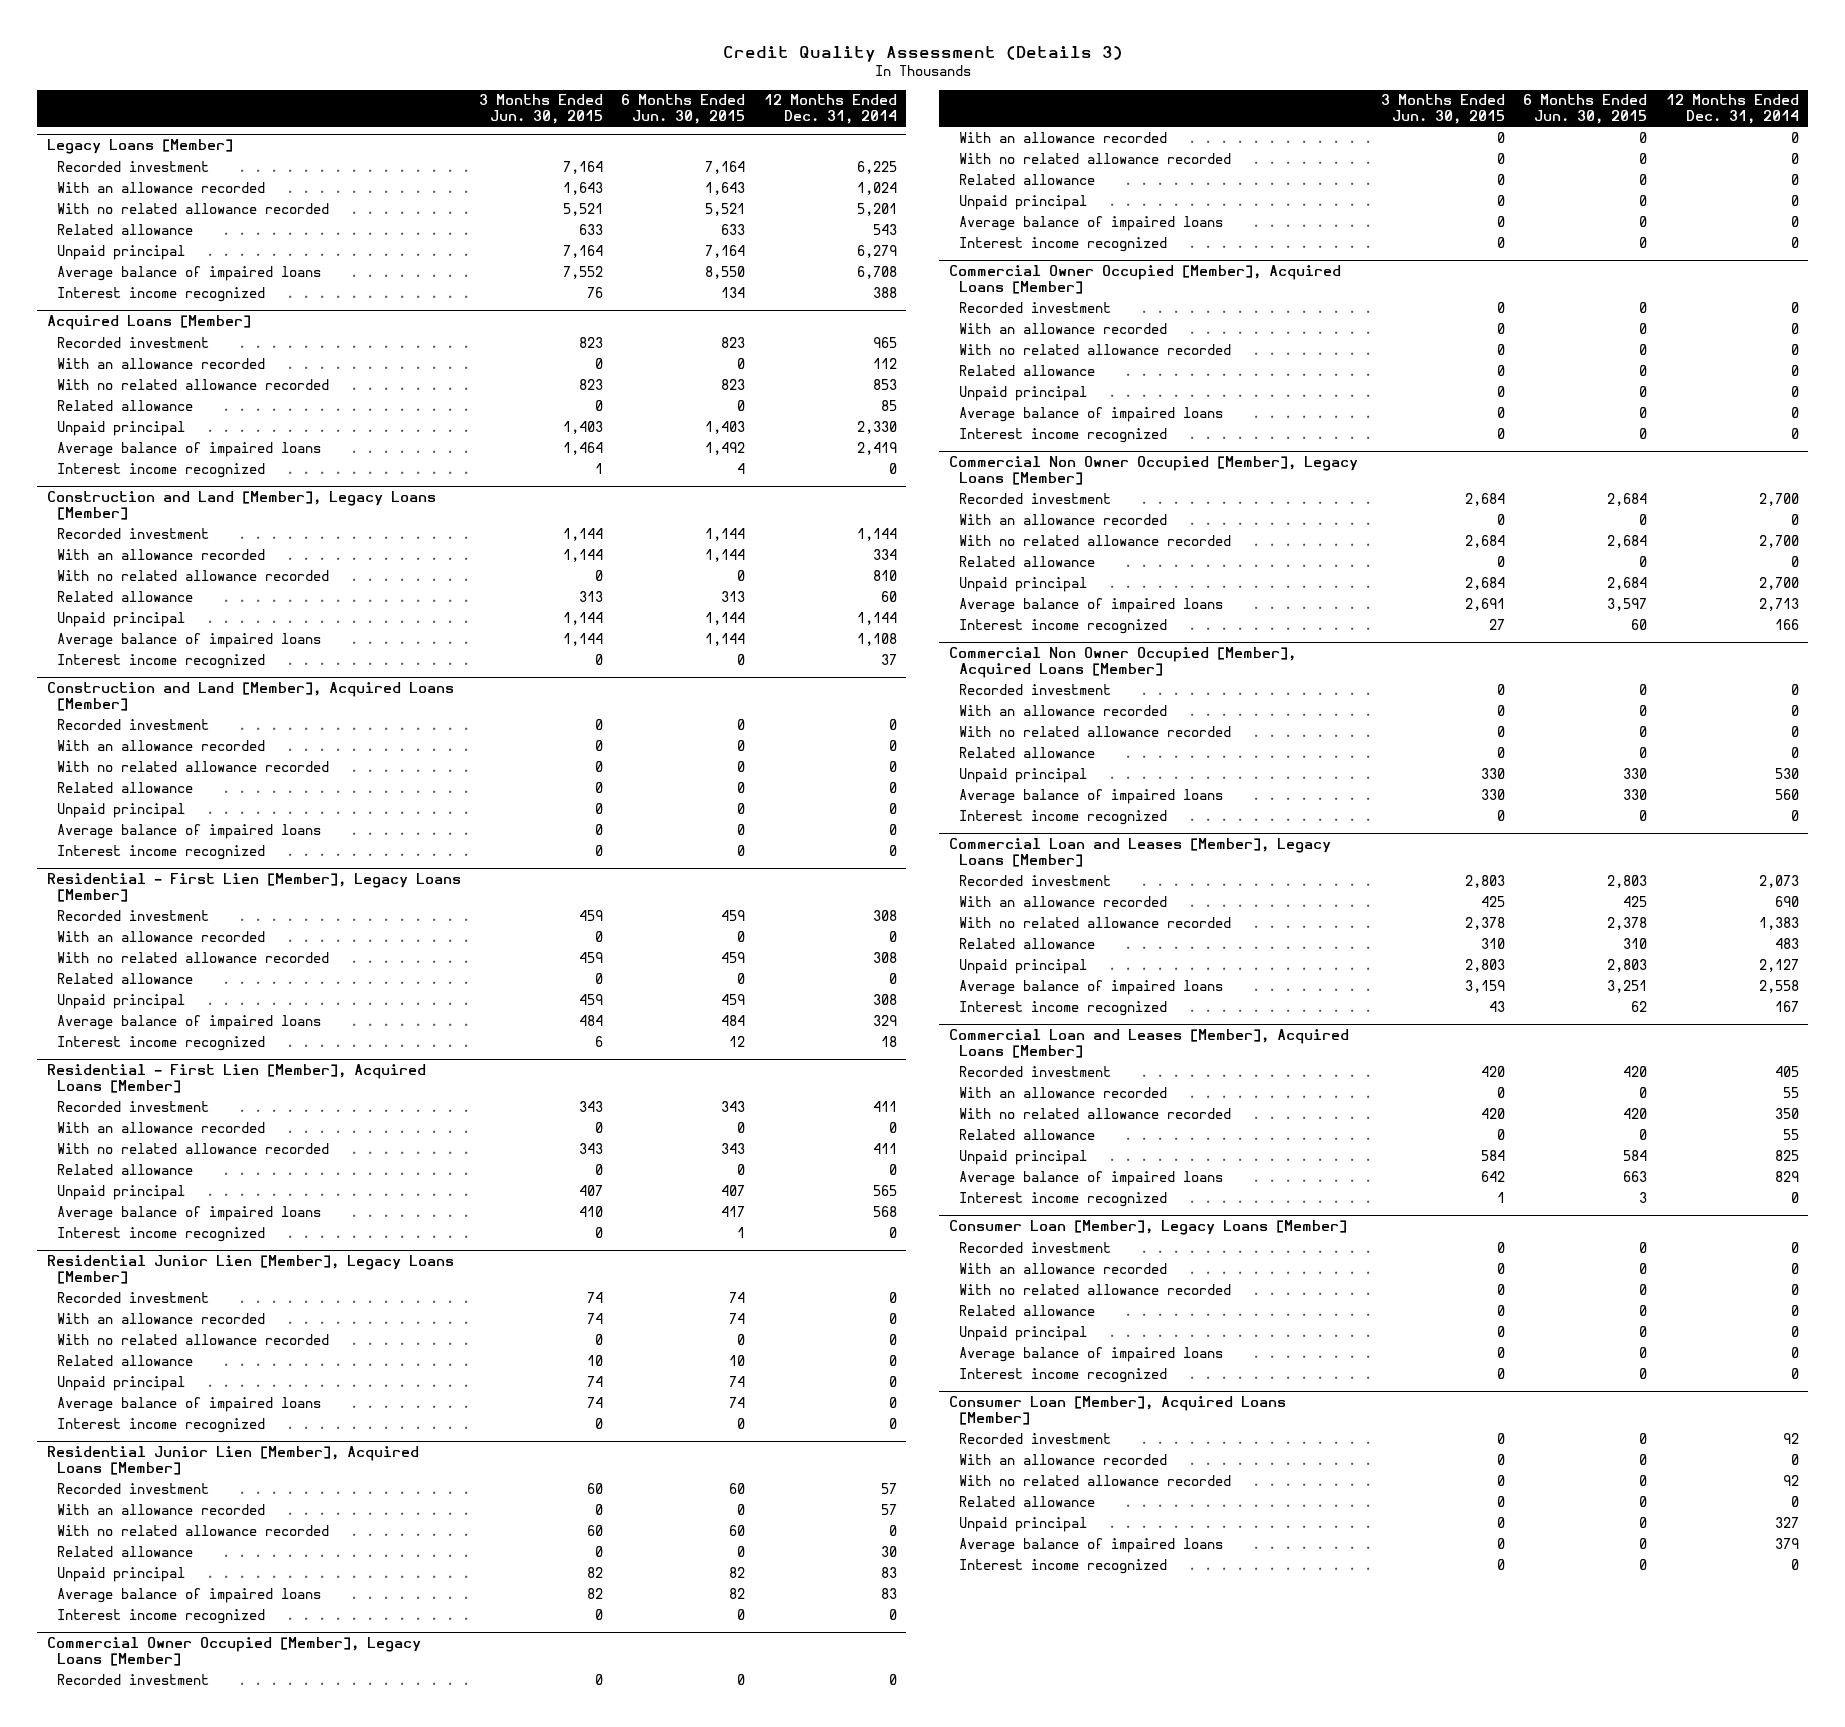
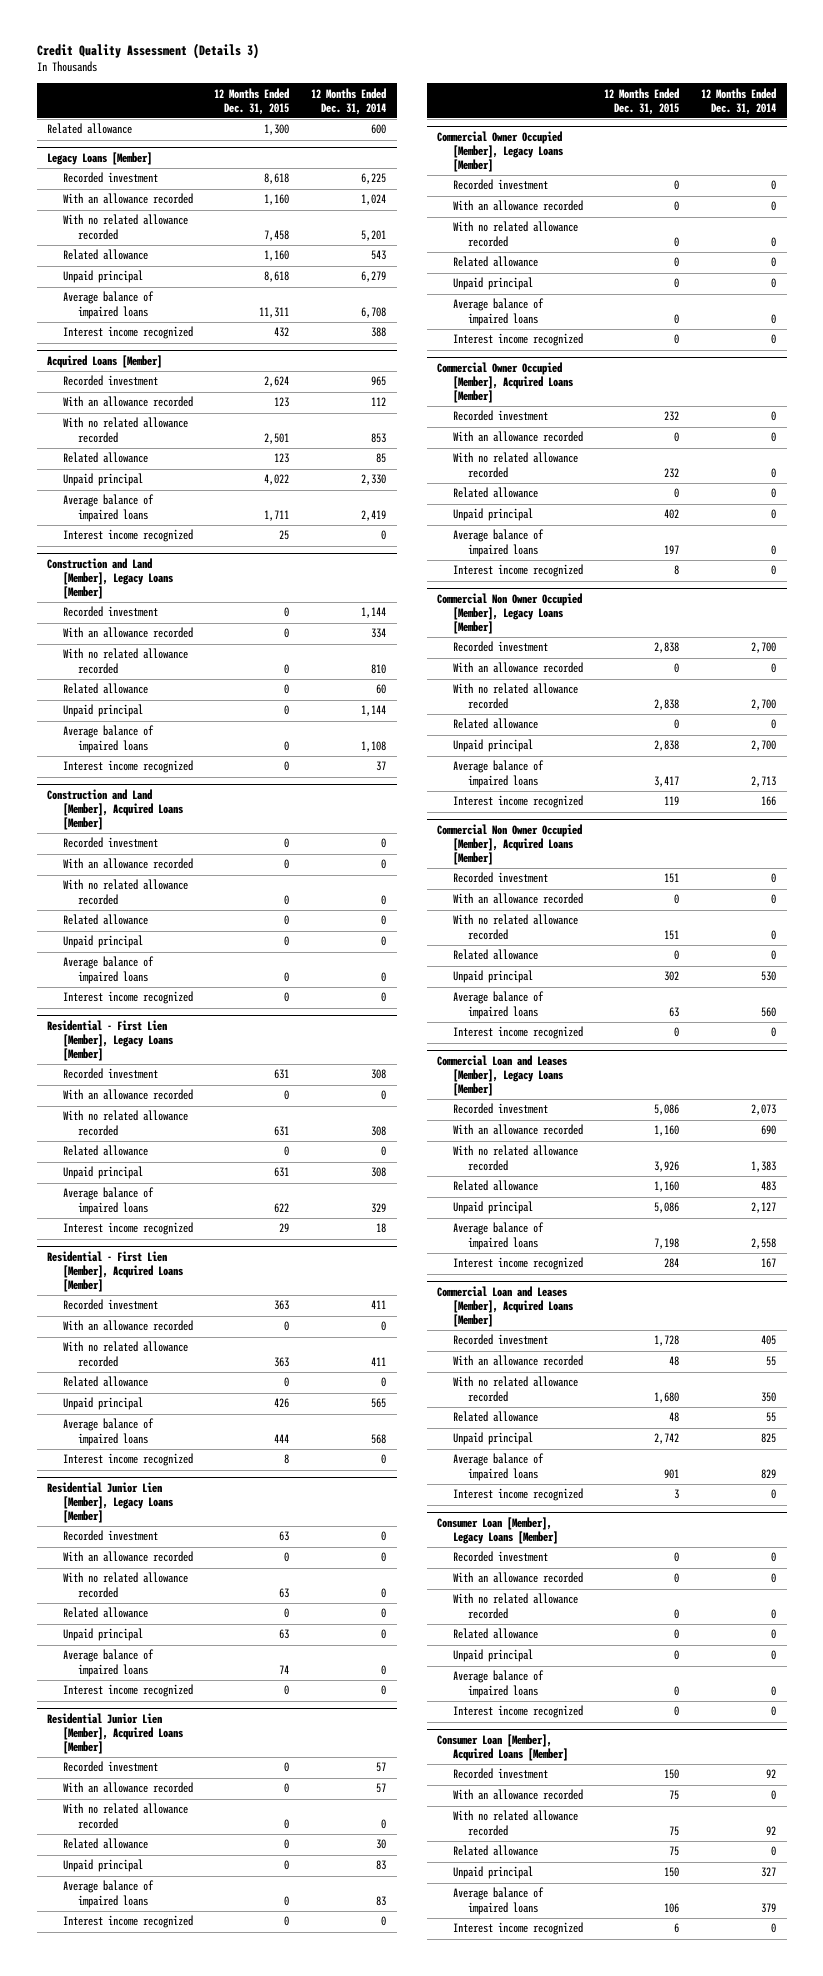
- | 3 Months Ended Jun. 30, 2015 | 6 Months Ended Jun. 30, 2015 | 12 Months Ended Dec. 31, 2014
+ | 12 Months Ended Dec. 31, 2015 | 12 Months Ended Dec. 31, 2014
+ Related allowance | 1,300 | 600

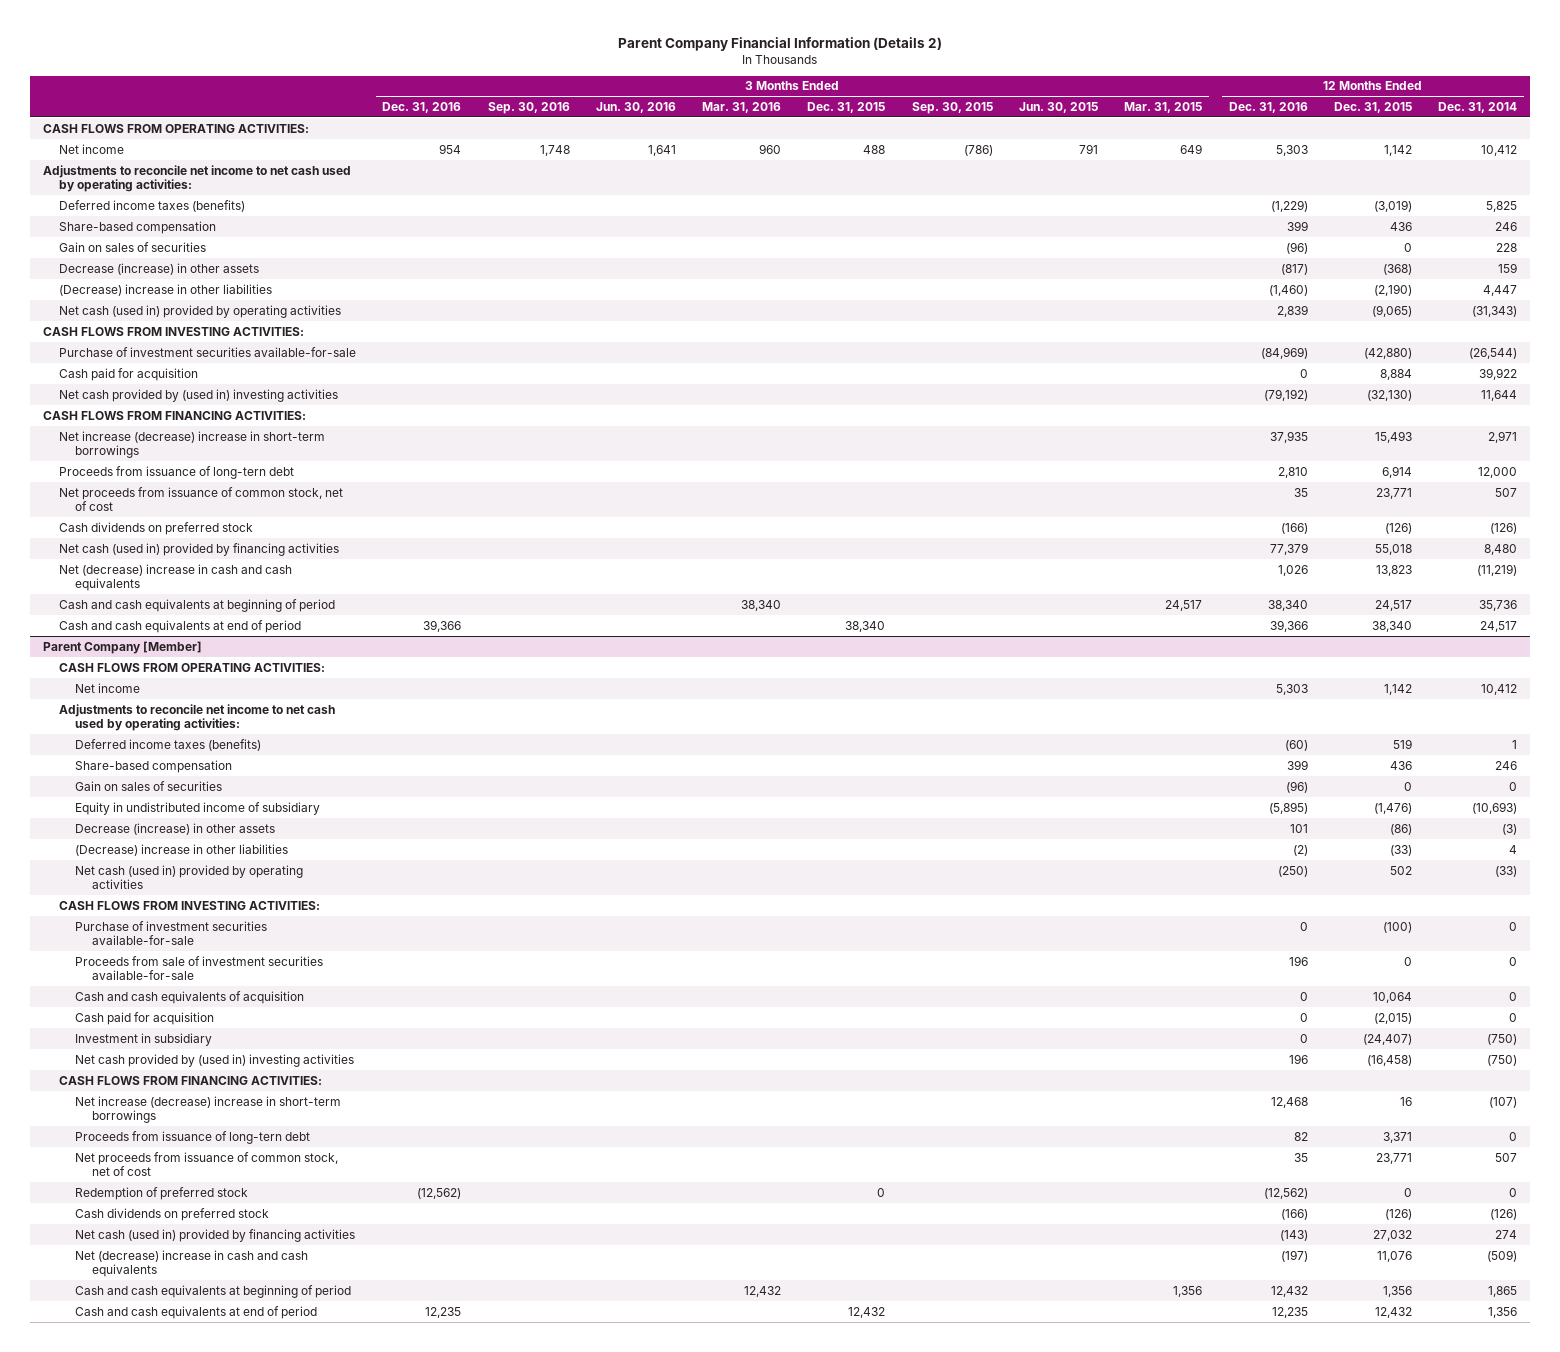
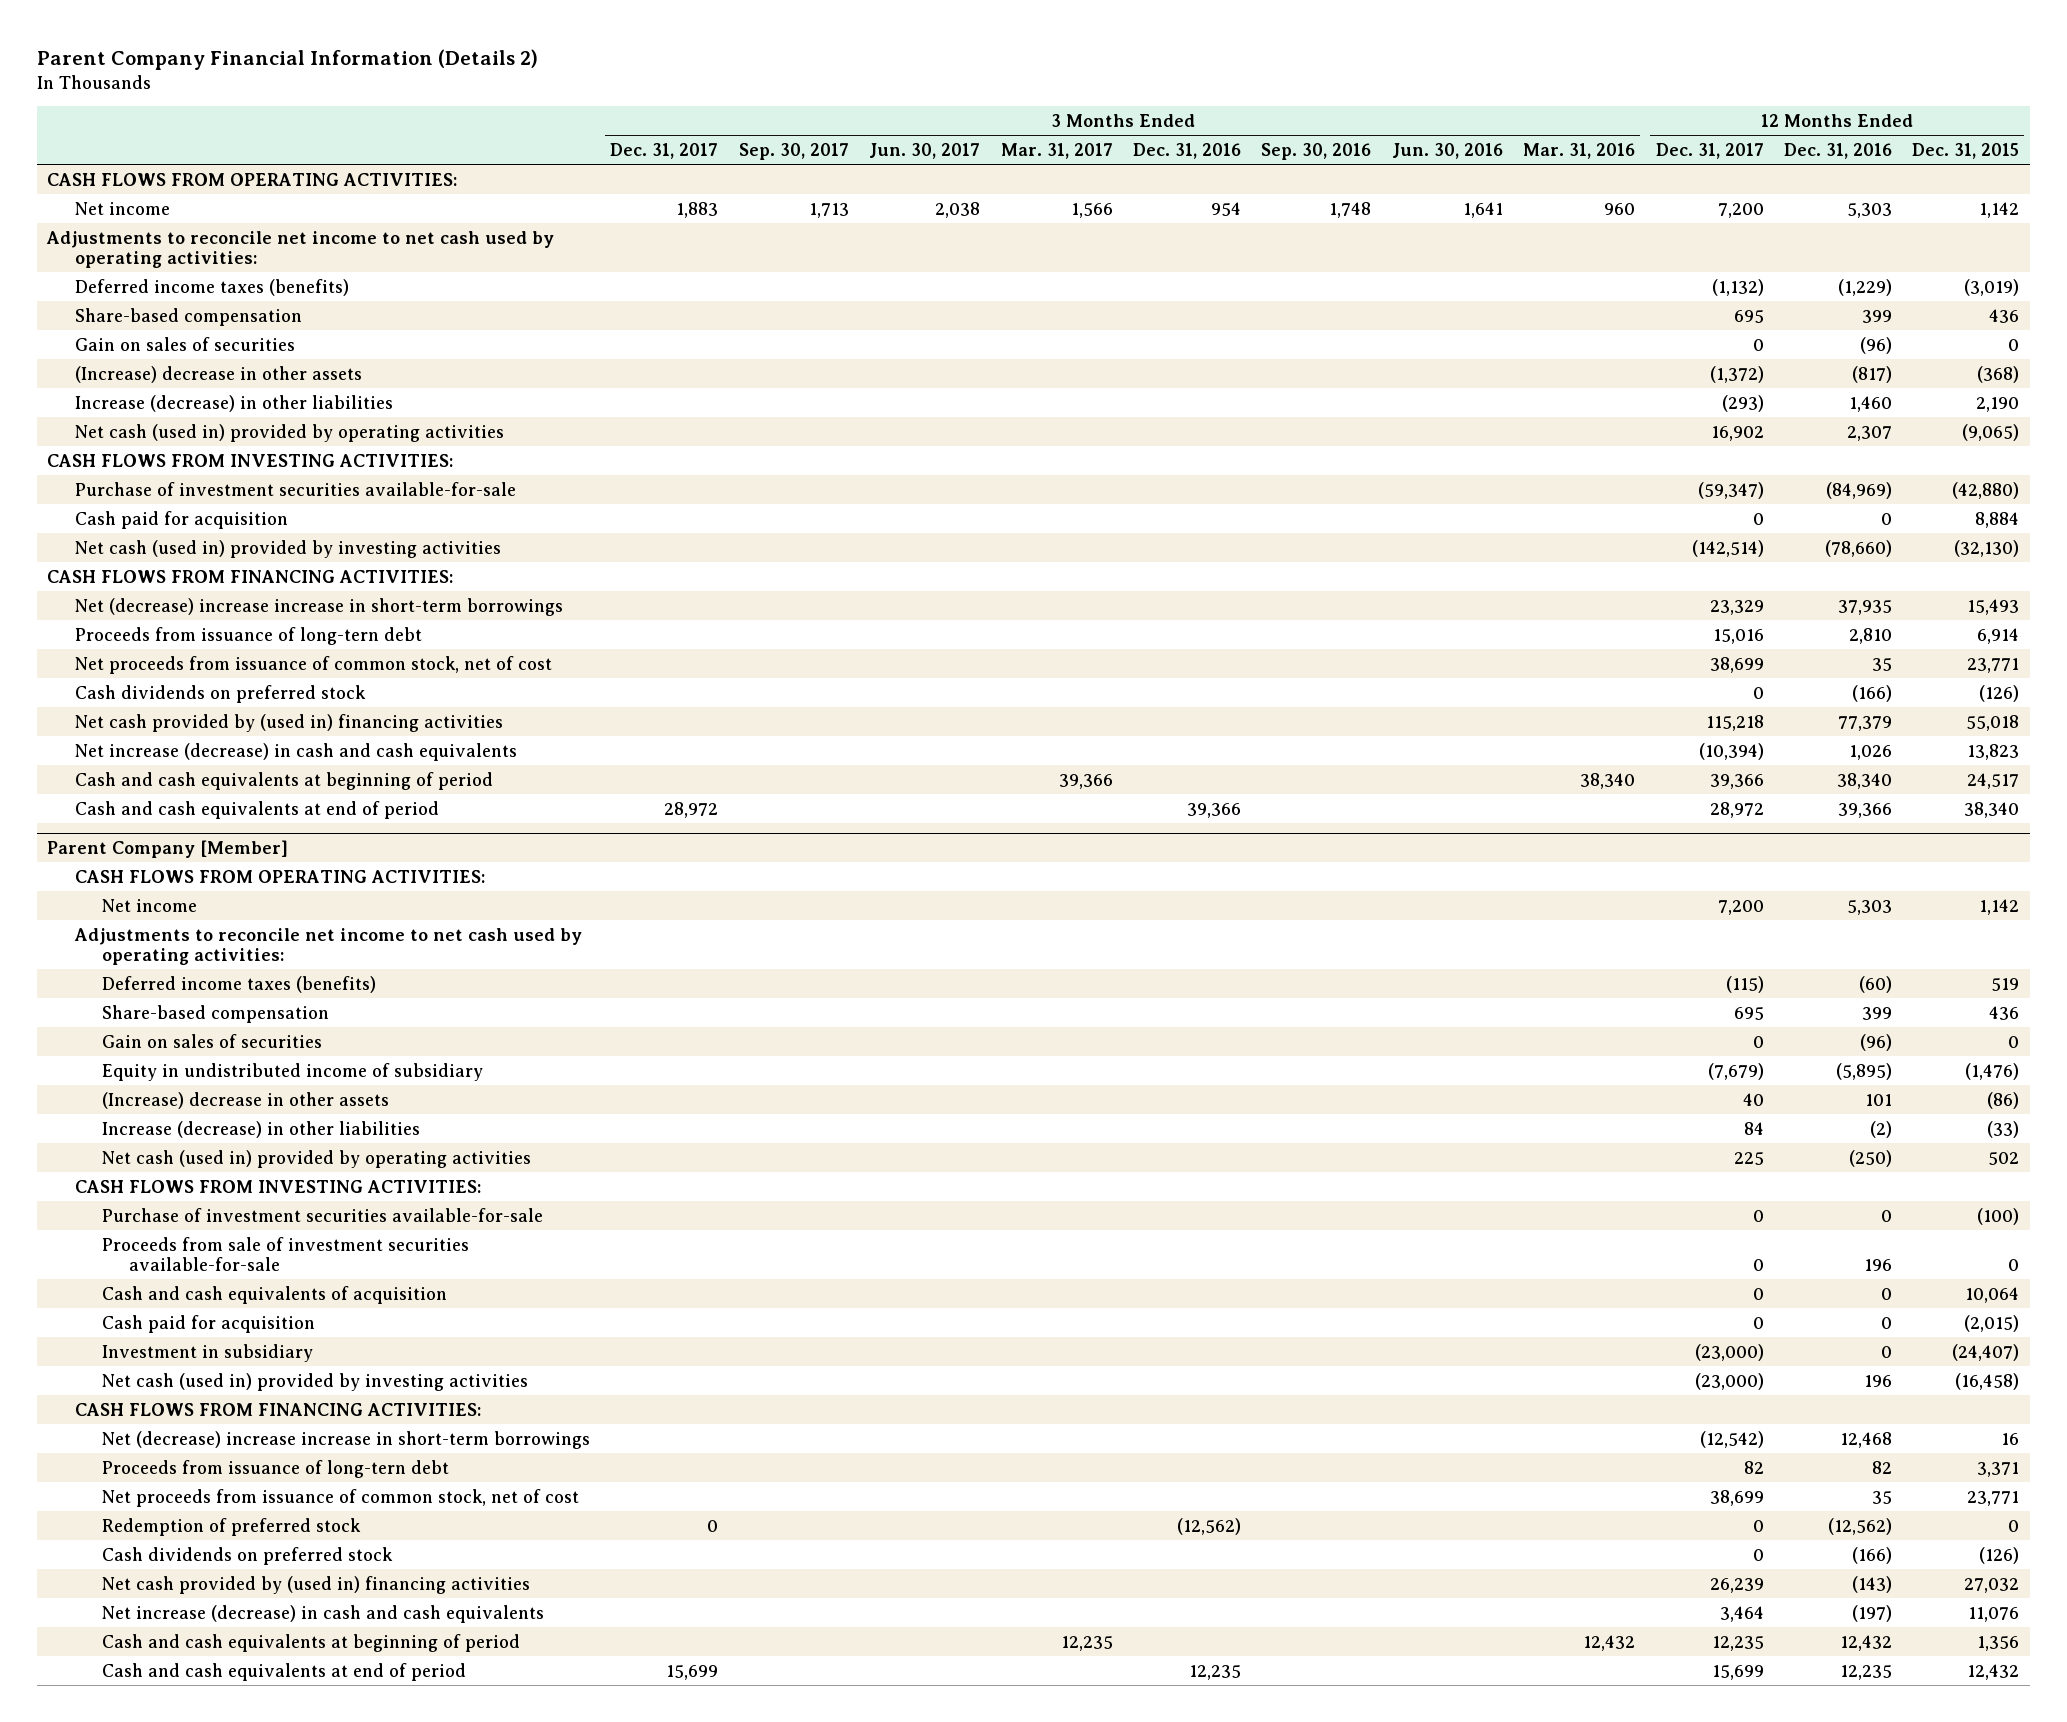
- | 3 Months Ended Dec. 31, 2016 | 3 Months Ended Sep. 30, 2016 | 3 Months Ended Jun. 30, 2016 | 3 Months Ended Mar. 31, 2016 | 3 Months Ended Dec. 31, 2015 | 3 Months Ended Sep. 30, 2015 | 3 Months Ended Jun. 30, 2015 | 3 Months Ended Mar. 31, 2015 | 12 Months Ended Dec. 31, 2016 | 12 Months Ended Dec. 31, 2015 | 12 Months Ended Dec. 31, 2014
+ | 3 Months Ended Dec. 31, 2017 | 3 Months Ended Sep. 30, 2017 | 3 Months Ended Jun. 30, 2017 | 3 Months Ended Mar. 31, 2017 | 3 Months Ended Dec. 31, 2016 | 3 Months Ended Sep. 30, 2016 | 3 Months Ended Jun. 30, 2016 | 3 Months Ended Mar. 31, 2016 | 12 Months Ended Dec. 31, 2017 | 12 Months Ended Dec. 31, 2016 | 12 Months Ended Dec. 31, 2015
- Decrease (increase) in other assets | | | | | | | | | (817) | (368) | 159
- (Decrease) increase in other liabilities | | | | | | | | | (1,460) | (2,190) | 4,447
- Net cash (used in) provided by operating activities | | | | | | | | | 2,839 | (9,065) | (31,343)
+ (Increase) decrease in other assets | | | | | | | | | (1,372) | (817) | (368)
+ Increase (decrease) in other liabilities | | | | | | | | | (293) | 1,460 | 2,190
+ Net cash (used in) provided by operating activities | | | | | | | | | 16,902 | 2,307 | (9,065)
- Net cash provided by (used in) investing activities | | | | | | | | | (79,192) | (32,130) | 11,644
+ Net cash (used in) provided by investing activities | | | | | | | | | (142,514) | (78,660) | (32,130)
- Net increase (decrease) increase in short-term borrowings | | | | | | | | | 37,935 | 15,493 | 2,971
+ Net (decrease) increase increase in short-term borrowings | | | | | | | | | 23,329 | 37,935 | 15,493
- Net cash (used in) provided by financing activities | | | | | | | | | 77,379 | 55,018 | 8,480
- Net (decrease) increase in cash and cash equivalents | | | | | | | | | 1,026 | 13,823 | (11,219)
+ Net cash provided by (used in) financing activities | | | | | | | | | 115,218 | 77,379 | 55,018
+ Net increase (decrease) in cash and cash equivalents | | | | | | | | | (10,394) | 1,026 | 13,823
@ Parent Company [Member]
- Decrease (increase) in other assets | | | | | | | | | 101 | (86) | (3)
- (Decrease) increase in other liabilities | | | | | | | | | (2) | (33) | 4
+ (Increase) decrease in other assets | | | | | | | | | 40 | 101 | (86)
+ Increase (decrease) in other liabilities | | | | | | | | | 84 | (2) | (33)
- Net cash provided by (used in) investing activities | | | | | | | | | 196 | (16,458) | (750)
+ Net cash (used in) provided by investing activities | | | | | | | | | (23,000) | 196 | (16,458)
- Net increase (decrease) increase in short-term borrowings | | | | | | | | | 12,468 | 16 | (107)
+ Net (decrease) increase increase in short-term borrowings | | | | | | | | | (12,542) | 12,468 | 16
- Net cash (used in) provided by financing activities | | | | | | | | | (143) | 27,032 | 274
- Net (decrease) increase in cash and cash equivalents | | | | | | | | | (197) | 11,076 | (509)
+ Net cash provided by (used in) financing activities | | | | | | | | | 26,239 | (143) | 27,032
+ Net increase (decrease) in cash and cash equivalents | | | | | | | | | 3,464 | (197) | 11,076

